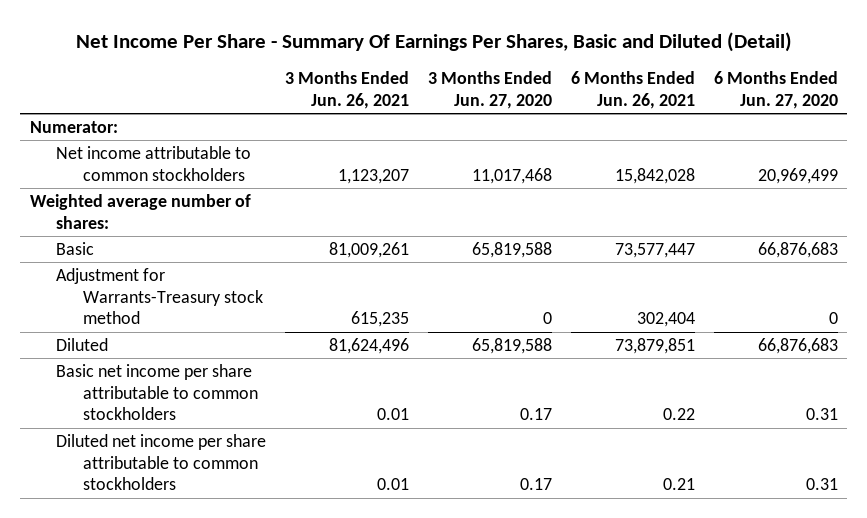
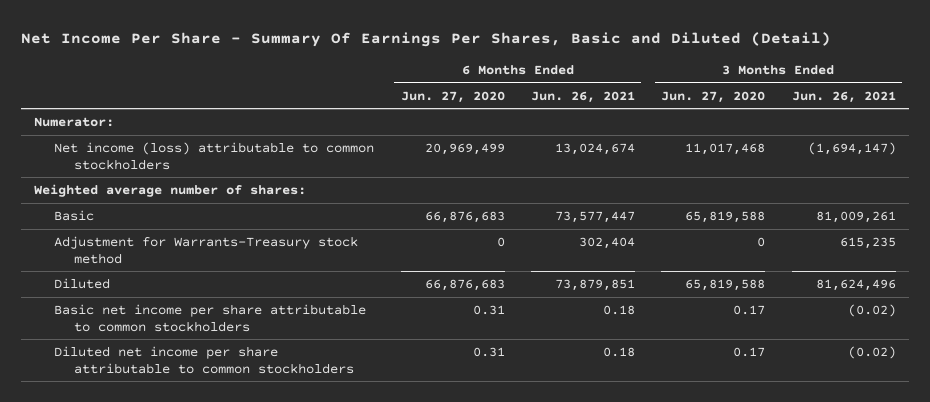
- | 3 Months Ended Jun. 26, 2021 | 3 Months Ended Jun. 27, 2020 | 6 Months Ended Jun. 26, 2021 | 6 Months Ended Jun. 27, 2020
+ | 6 Months Ended Jun. 27, 2020 | 6 Months Ended Jun. 26, 2021 | 3 Months Ended Jun. 27, 2020 | 3 Months Ended Jun. 26, 2021
- Net income attributable to common stockholders | 1,123,207 | 11,017,468 | 15,842,028 | 20,969,499
+ Net income (loss) attributable to common stockholders | 20,969,499 | 13,024,674 | 11,017,468 | (1,694,147)
- Basic net income per share attributable to common stockholders | 0.01 | 0.17 | 0.22 | 0.31
- Diluted net income per share attributable to common stockholders | 0.01 | 0.17 | 0.21 | 0.31
+ Basic net income per share attributable to common stockholders | 0.31 | 0.18 | 0.17 | (0.02)
+ Diluted net income per share attributable to common stockholders | 0.31 | 0.18 | 0.17 | (0.02)

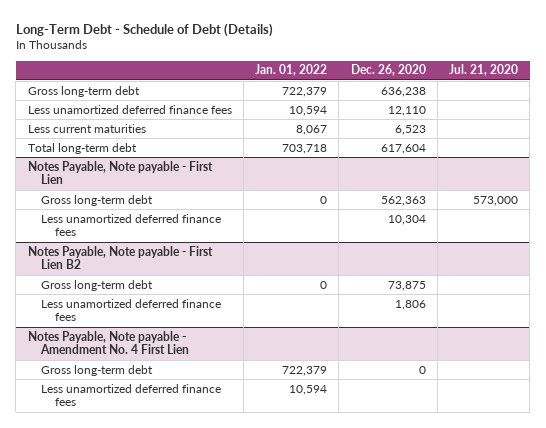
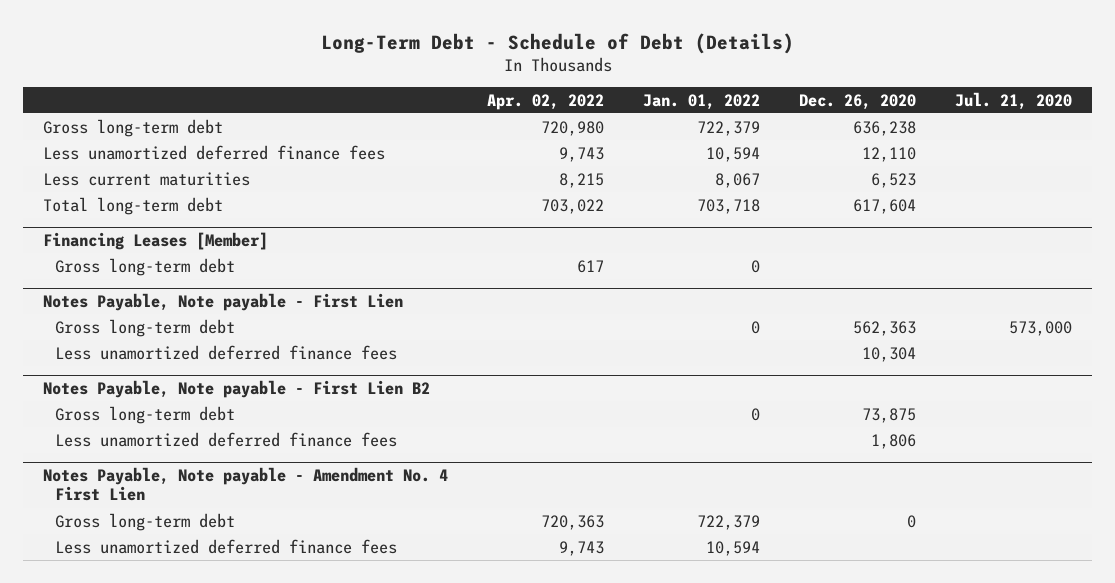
- | Jan. 01, 2022 | Dec. 26, 2020 | Jul. 21, 2020
+ | Apr. 02, 2022 | Jan. 01, 2022 | Dec. 26, 2020 | Jul. 21, 2020
+ Financing Leases [Member]
+ Gross long-term debt | 617 | 0 | |

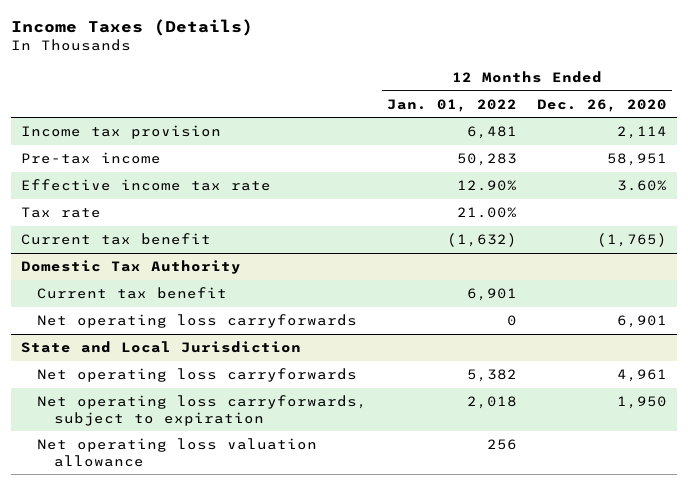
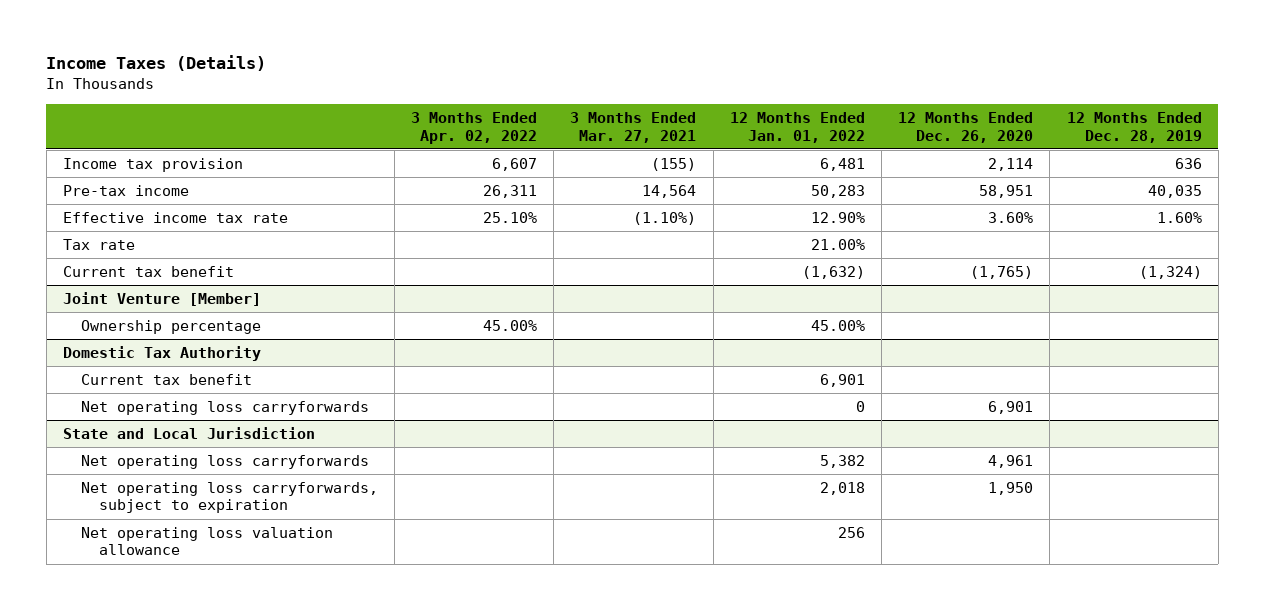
- | 12 Months Ended Jan. 01, 2022 | 12 Months Ended Dec. 26, 2020
+ | 3 Months Ended Apr. 02, 2022 | 3 Months Ended Mar. 27, 2021 | 12 Months Ended Jan. 01, 2022 | 12 Months Ended Dec. 26, 2020 | 12 Months Ended Dec. 28, 2019
+ Joint Venture [Member]
+ Ownership percentage | 45.00% | | 45.00% | |

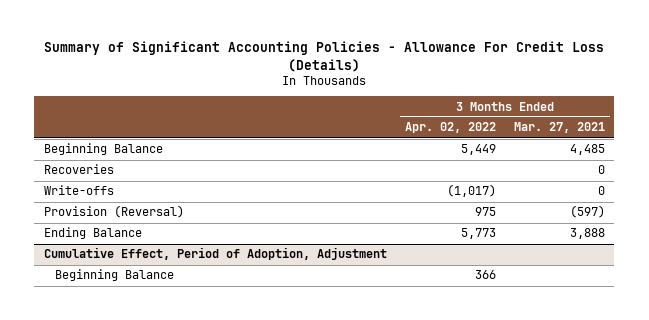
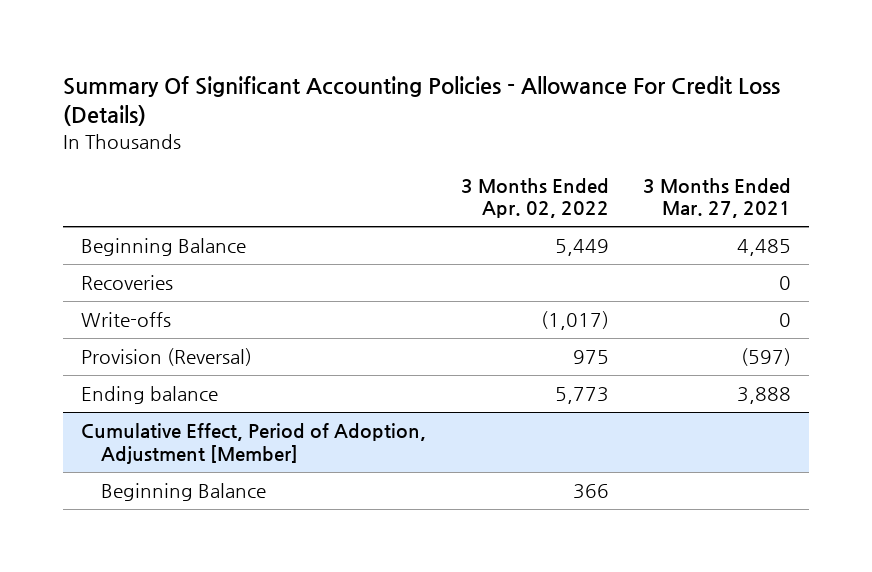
- Summary of Significant Accounting Policies - Allowance For Credit Loss (Details)
+ Summary Of Significant Accounting Policies - Allowance For Credit Loss (Details)
- Ending Balance | 5,773 | 3,888
- Cumulative Effect, Period of Adoption, Adjustment
+ Ending balance | 5,773 | 3,888
+ Cumulative Effect, Period of Adoption, Adjustment [Member]

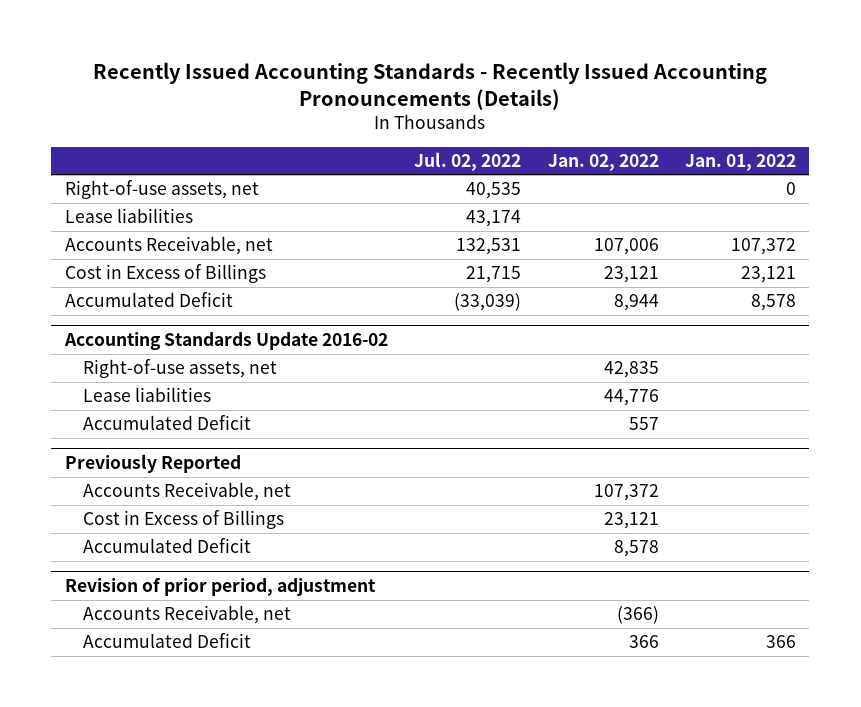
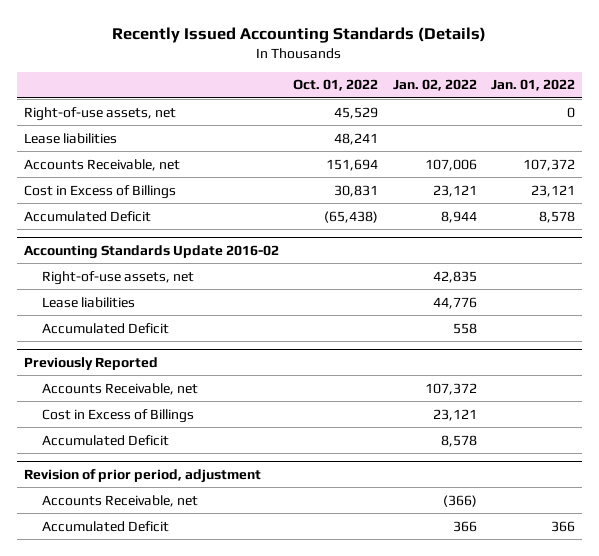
- Recently Issued Accounting Standards - Recently Issued Accounting Pronouncements (Details)
+ Recently Issued Accounting Standards (Details)
- | Jul. 02, 2022 | Jan. 02, 2022 | Jan. 01, 2022
+ | Oct. 01, 2022 | Jan. 02, 2022 | Jan. 01, 2022
@ Accounting Standards Update 2016-02
- Accumulated Deficit | | 557 |
+ Accumulated Deficit | | 558 |

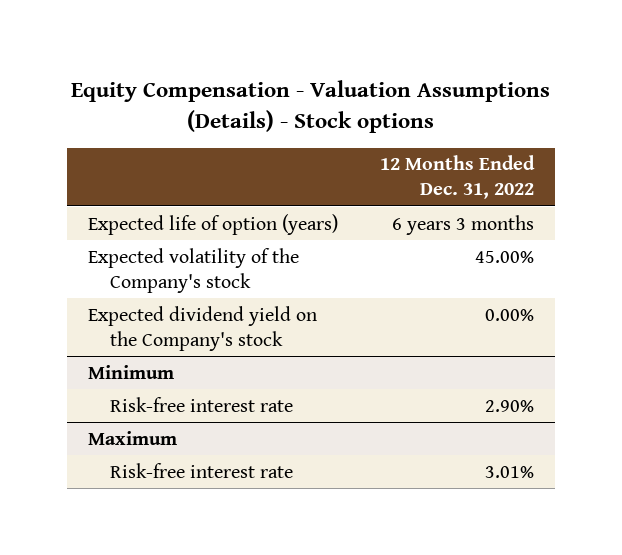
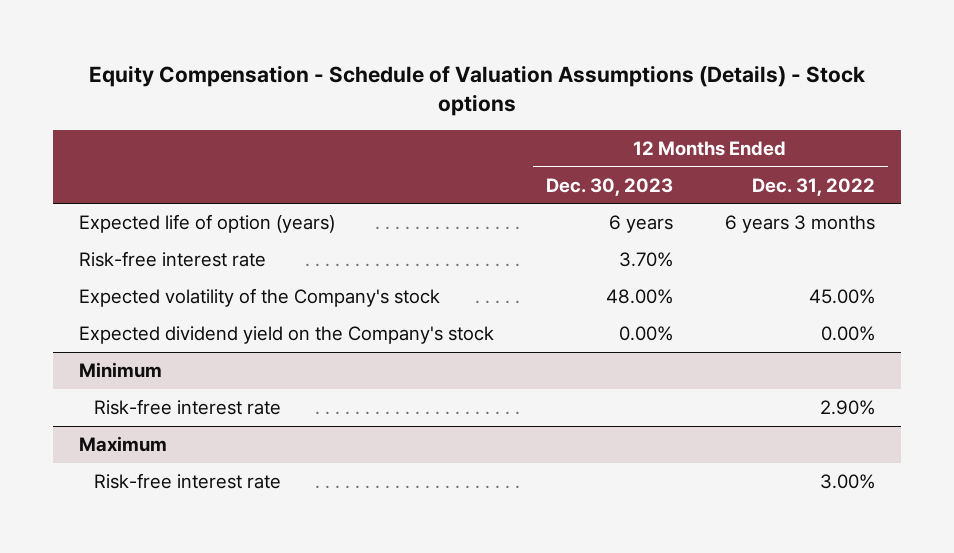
- Equity Compensation - Valuation Assumptions (Details) - Stock options
+ Equity Compensation - Schedule of Valuation Assumptions (Details) - Stock options
- | 12 Months Ended Dec. 31, 2022
+ | 12 Months Ended Dec. 30, 2023 | 12 Months Ended Dec. 31, 2022
+ Risk-free interest rate | 3.70% |
@ Maximum
- Risk-free interest rate | 3.01%
+ Risk-free interest rate | | 3.00%

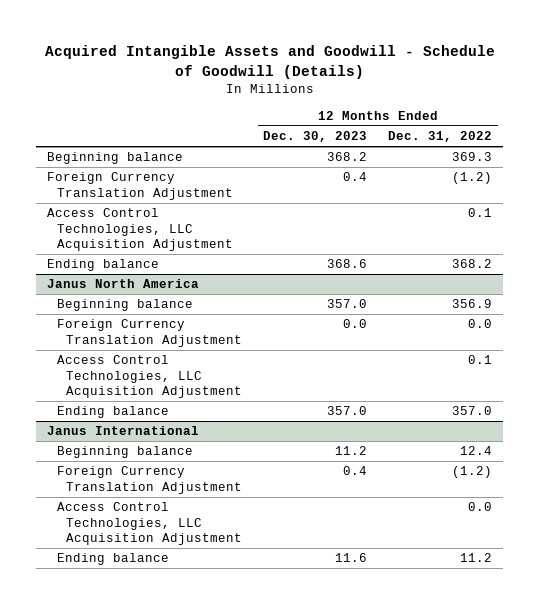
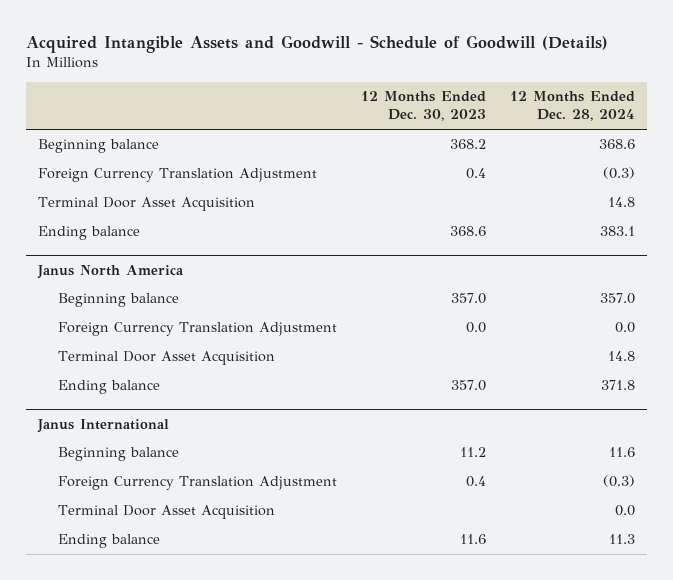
- | 12 Months Ended Dec. 30, 2023 | 12 Months Ended Dec. 31, 2022
+ | 12 Months Ended Dec. 30, 2023 | 12 Months Ended Dec. 28, 2024
- Access Control Technologies, LLC Acquisition Adjustment | | 0.1
+ Terminal Door Asset Acquisition | | 14.8
@ Janus North America
- Access Control Technologies, LLC Acquisition Adjustment | | 0.1
+ Terminal Door Asset Acquisition | | 14.8
@ Janus International
- Access Control Technologies, LLC Acquisition Adjustment | | 0.0
+ Terminal Door Asset Acquisition | | 0.0

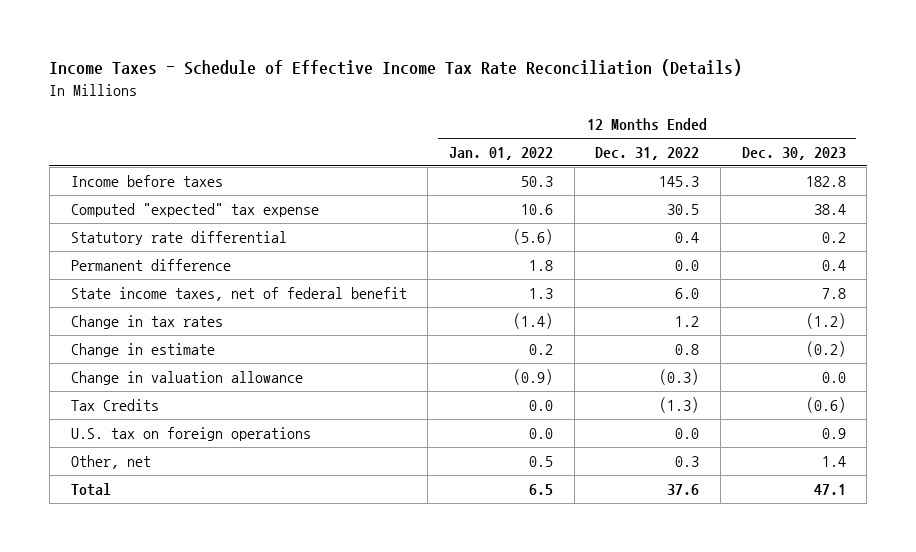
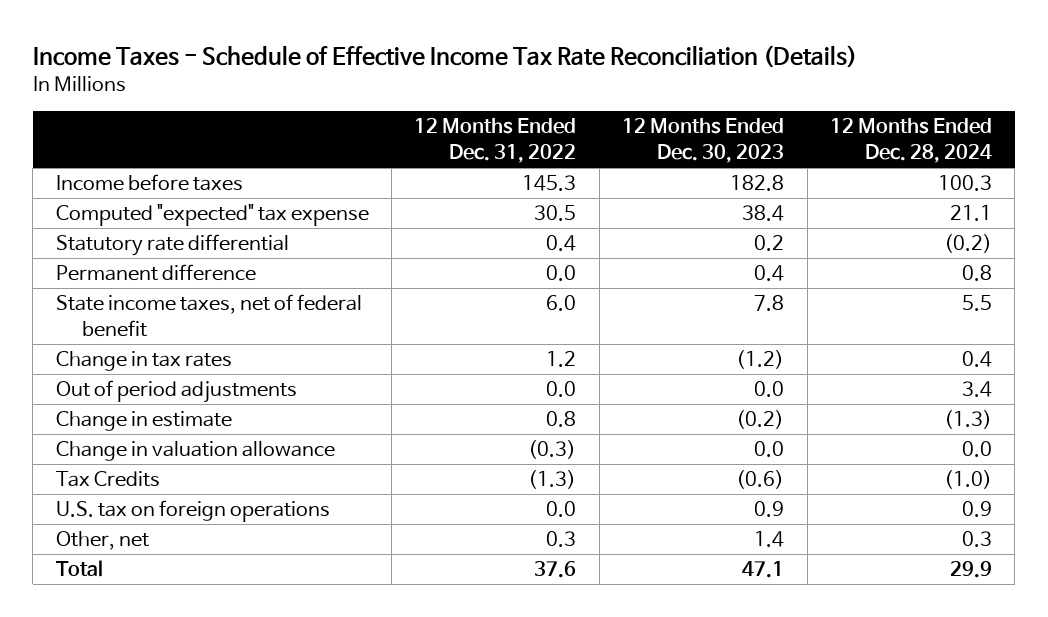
- | 12 Months Ended Jan. 01, 2022 | 12 Months Ended Dec. 31, 2022 | 12 Months Ended Dec. 30, 2023
+ | 12 Months Ended Dec. 31, 2022 | 12 Months Ended Dec. 30, 2023 | 12 Months Ended Dec. 28, 2024
+ Out of period adjustments | 0.0 | 0.0 | 3.4

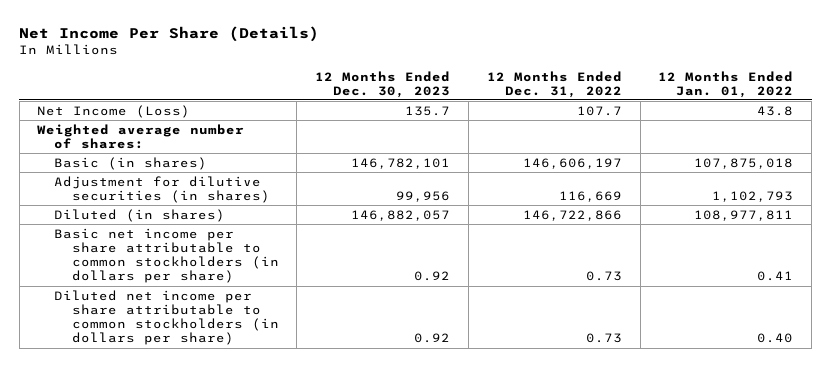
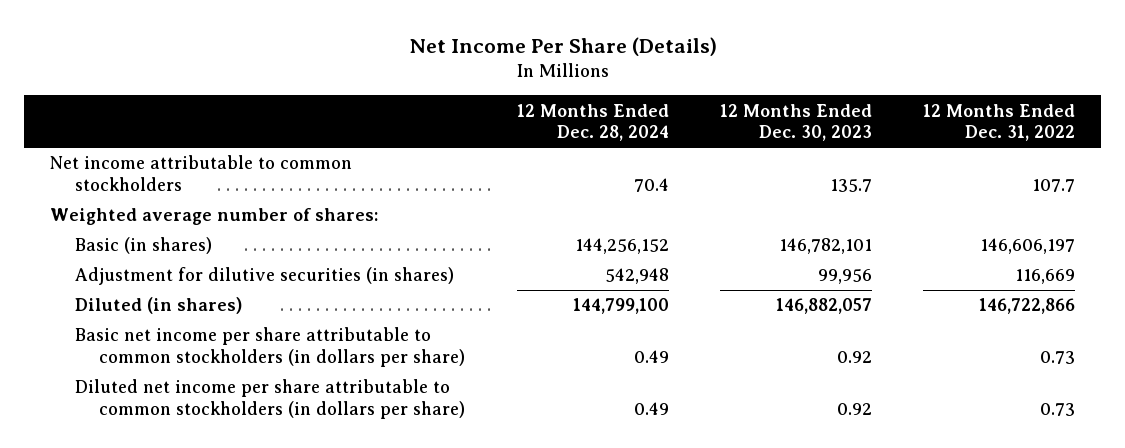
- | 12 Months Ended Dec. 30, 2023 | 12 Months Ended Dec. 31, 2022 | 12 Months Ended Jan. 01, 2022
+ | 12 Months Ended Dec. 28, 2024 | 12 Months Ended Dec. 30, 2023 | 12 Months Ended Dec. 31, 2022
- Net Income (Loss) | 135.7 | 107.7 | 43.8
+ Net income attributable to common stockholders | 70.4 | 135.7 | 107.7

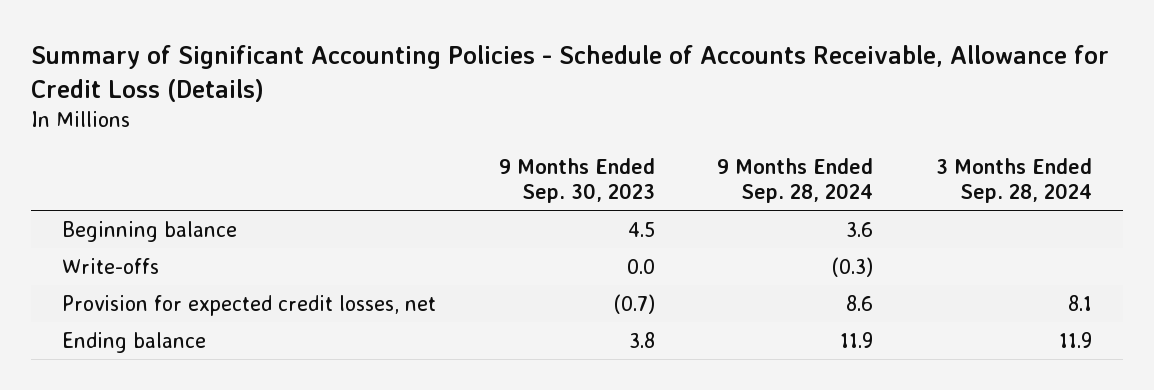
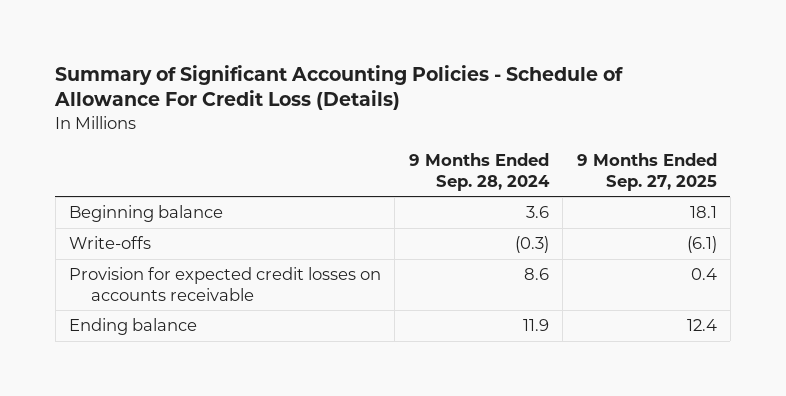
- Summary of Significant Accounting Policies - Schedule of Accounts Receivable, Allowance for Credit Loss (Details)
+ Summary of Significant Accounting Policies - Schedule of Allowance For Credit Loss (Details)
- | 9 Months Ended Sep. 30, 2023 | 9 Months Ended Sep. 28, 2024 | 3 Months Ended Sep. 28, 2024
+ | 9 Months Ended Sep. 28, 2024 | 9 Months Ended Sep. 27, 2025
- Provision for expected credit losses, net | (0.7) | 8.6 | 8.1
+ Provision for expected credit losses on accounts receivable | 8.6 | 0.4

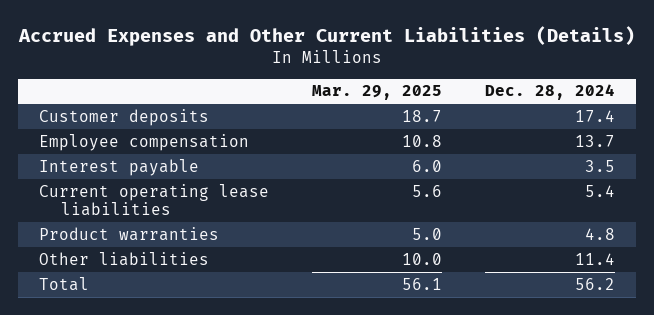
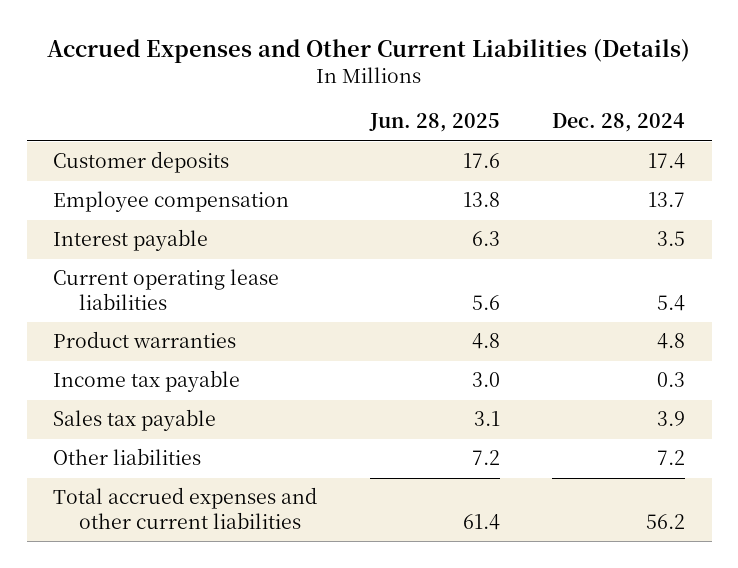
- | Mar. 29, 2025 | Dec. 28, 2024
+ | Jun. 28, 2025 | Dec. 28, 2024
- Other liabilities | 10.0 | 11.4
- Total | 56.1 | 56.2
+ Income tax payable | 3.0 | 0.3
+ Sales tax payable | 3.1 | 3.9
+ Other liabilities | 7.2 | 7.2
+ Total accrued expenses and other current liabilities | 61.4 | 56.2

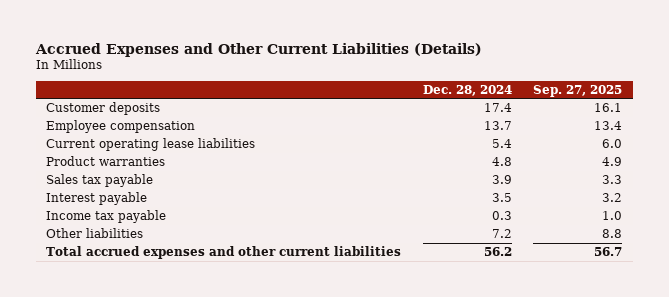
- | Jun. 28, 2025 | Dec. 28, 2024
+ | Dec. 28, 2024 | Sep. 27, 2025
moved down: Interest payable | 3.5 | 3.2
moved down: Income tax payable | 0.3 | 1.0

